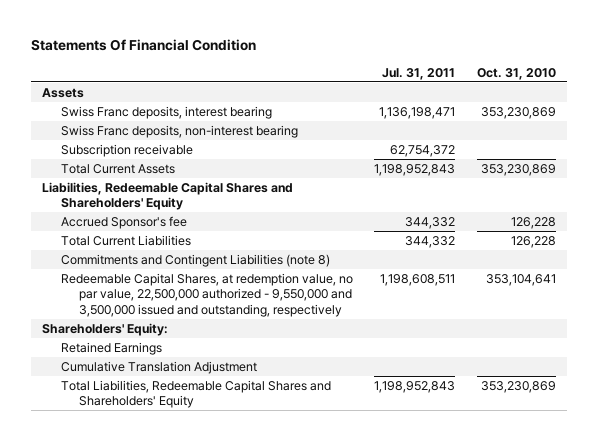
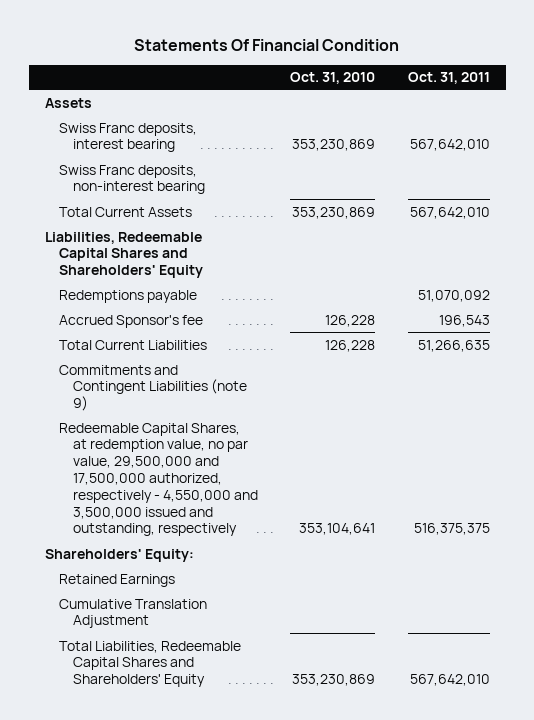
- | Jul. 31, 2011 | Oct. 31, 2010
+ | Oct. 31, 2010 | Oct. 31, 2011
- Subscription receivable | 62,754,372 |
+ Redemptions payable | | 51,070,092
- Commitments and Contingent Liabilities (note 8)
- Redeemable Capital Shares, at redemption value, no par value, 22,500,000 authorized - 9,550,000 and 3,500,000 issued and outstanding, respectively | 1,198,608,511 | 353,104,641
+ Commitments and Contingent Liabilities (note 9)
+ Redeemable Capital Shares, at redemption value, no par value, 29,500,000 and 17,500,000 authorized, respectively - 4,550,000 and 3,500,000 issued and outstanding, respectively | 353,104,641 | 516,375,375

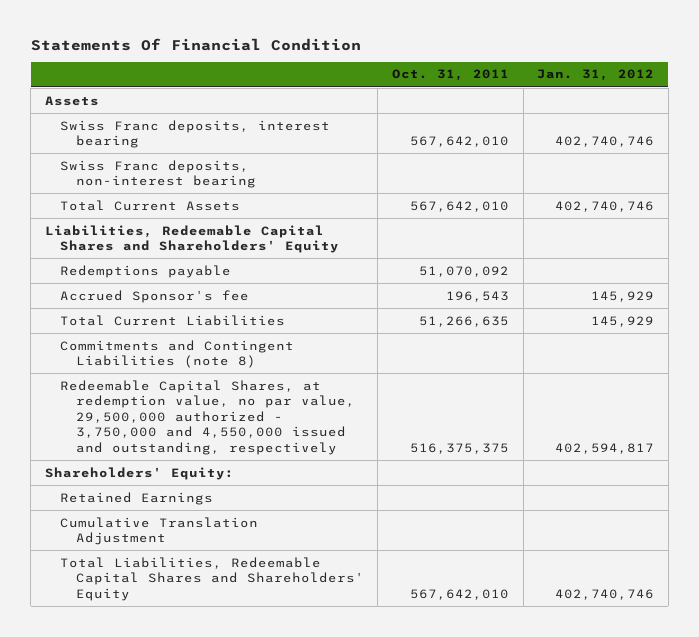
- | Oct. 31, 2010 | Oct. 31, 2011
+ | Oct. 31, 2011 | Jan. 31, 2012
- Commitments and Contingent Liabilities (note 9)
- Redeemable Capital Shares, at redemption value, no par value, 29,500,000 and 17,500,000 authorized, respectively - 4,550,000 and 3,500,000 issued and outstanding, respectively | 353,104,641 | 516,375,375
+ Commitments and Contingent Liabilities (note 8)
+ Redeemable Capital Shares, at redemption value, no par value, 29,500,000 authorized - 3,750,000 and 4,550,000 issued and outstanding, respectively | 516,375,375 | 402,594,817

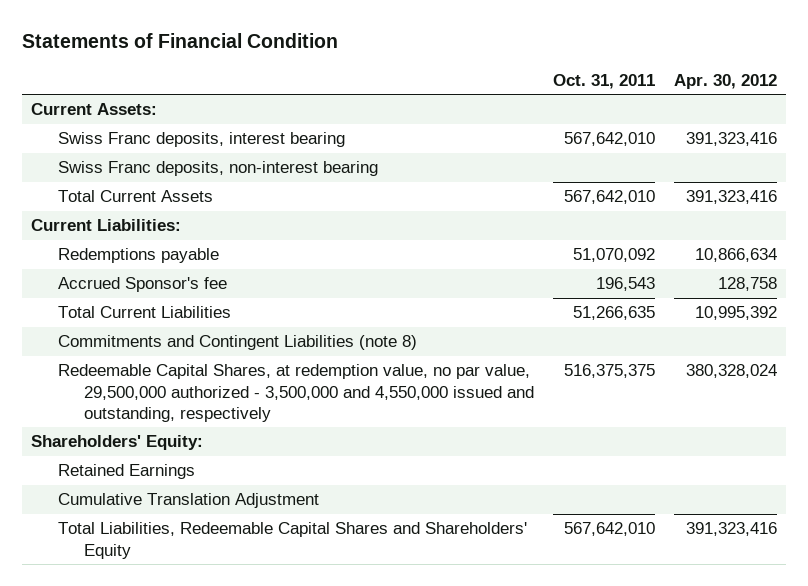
- Statements Of Financial Condition
+ Statements of Financial Condition
- | Oct. 31, 2011 | Jan. 31, 2012
+ | Oct. 31, 2011 | Apr. 30, 2012
- Assets
+ Current Assets:
- Liabilities, Redeemable Capital Shares and Shareholders' Equity
+ Current Liabilities:
- Redeemable Capital Shares, at redemption value, no par value, 29,500,000 authorized - 3,750,000 and 4,550,000 issued and outstanding, respectively | 516,375,375 | 402,594,817
+ Redeemable Capital Shares, at redemption value, no par value, 29,500,000 authorized - 3,500,000 and 4,550,000 issued and outstanding, respectively | 516,375,375 | 380,328,024

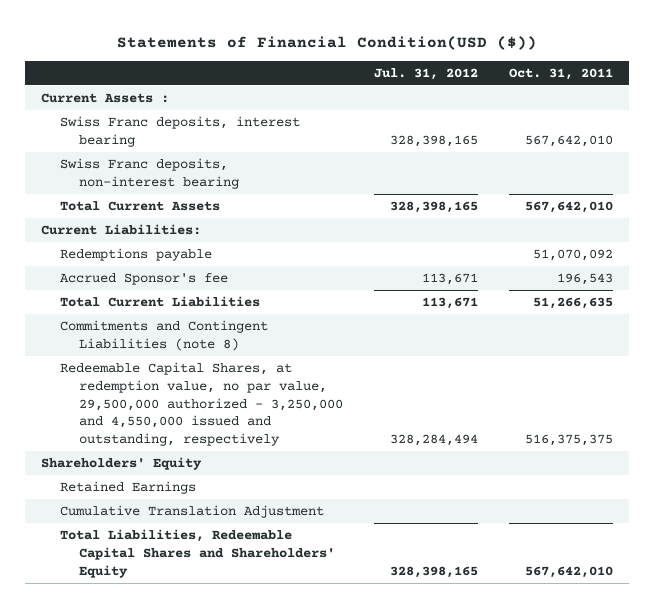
- Statements of Financial Condition
+ Statements of Financial Condition(USD ($))
- | Oct. 31, 2011 | Apr. 30, 2012
+ | Jul. 31, 2012 | Oct. 31, 2011
- Current Assets:
+ Current Assets :
- Redeemable Capital Shares, at redemption value, no par value, 29,500,000 authorized - 3,500,000 and 4,550,000 issued and outstanding, respectively | 516,375,375 | 380,328,024
- Shareholders' Equity:
+ Redeemable Capital Shares, at redemption value, no par value, 29,500,000 authorized - 3,250,000 and 4,550,000 issued and outstanding, respectively | 328,284,494 | 516,375,375
+ Shareholders' Equity

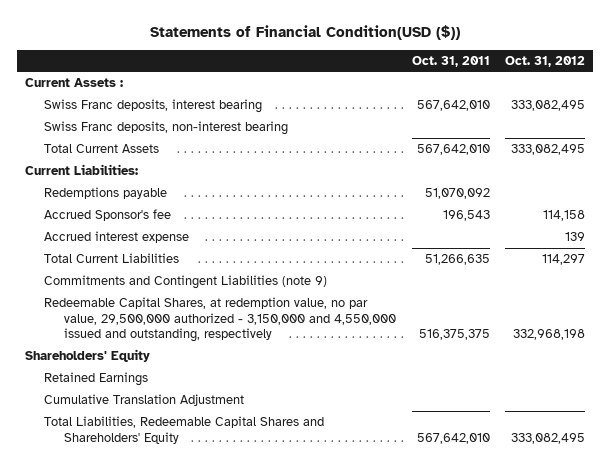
- | Jul. 31, 2012 | Oct. 31, 2011
+ | Oct. 31, 2011 | Oct. 31, 2012
+ Accrued interest expense | | 139
- Commitments and Contingent Liabilities (note 8)
- Redeemable Capital Shares, at redemption value, no par value, 29,500,000 authorized - 3,250,000 and 4,550,000 issued and outstanding, respectively | 328,284,494 | 516,375,375
+ Commitments and Contingent Liabilities (note 9)
+ Redeemable Capital Shares, at redemption value, no par value, 29,500,000 authorized - 3,150,000 and 4,550,000 issued and outstanding, respectively | 516,375,375 | 332,968,198

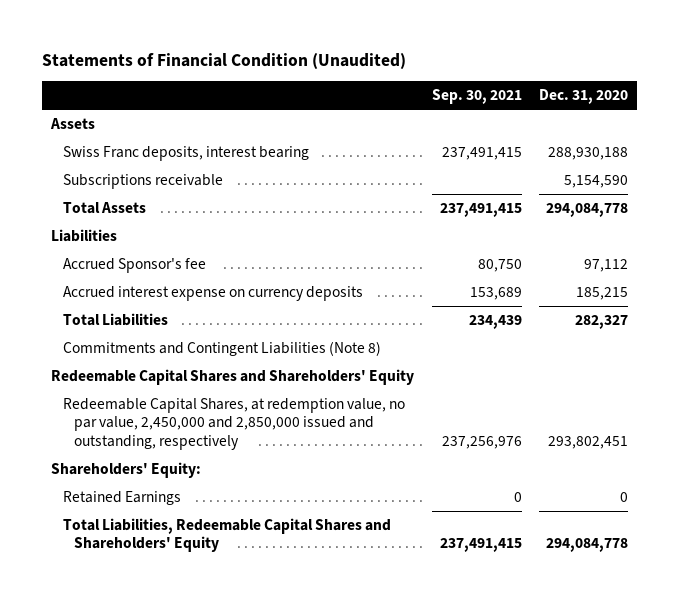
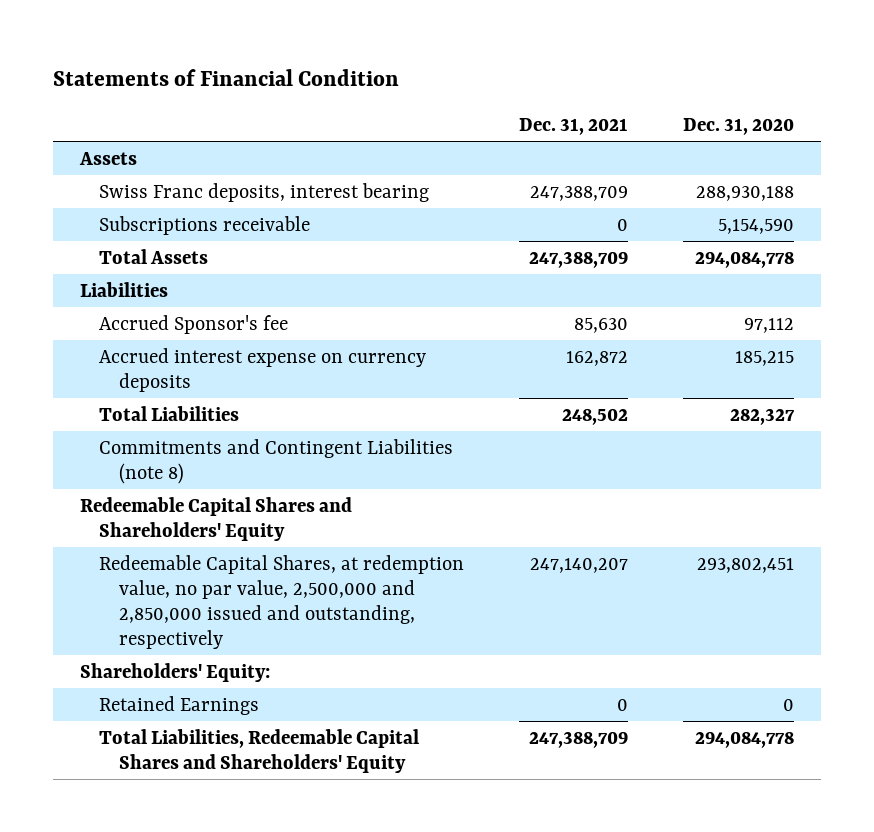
- Statements of Financial Condition (Unaudited)
+ Statements of Financial Condition
- | Sep. 30, 2021 | Dec. 31, 2020
+ | Dec. 31, 2021 | Dec. 31, 2020
- Commitments and Contingent Liabilities (Note 8)
+ Commitments and Contingent Liabilities (note 8)
- Redeemable Capital Shares, at redemption value, no par value, 2,450,000 and 2,850,000 issued and outstanding, respectively | 237,256,976 | 293,802,451
+ Redeemable Capital Shares, at redemption value, no par value, 2,500,000 and 2,850,000 issued and outstanding, respectively | 247,140,207 | 293,802,451

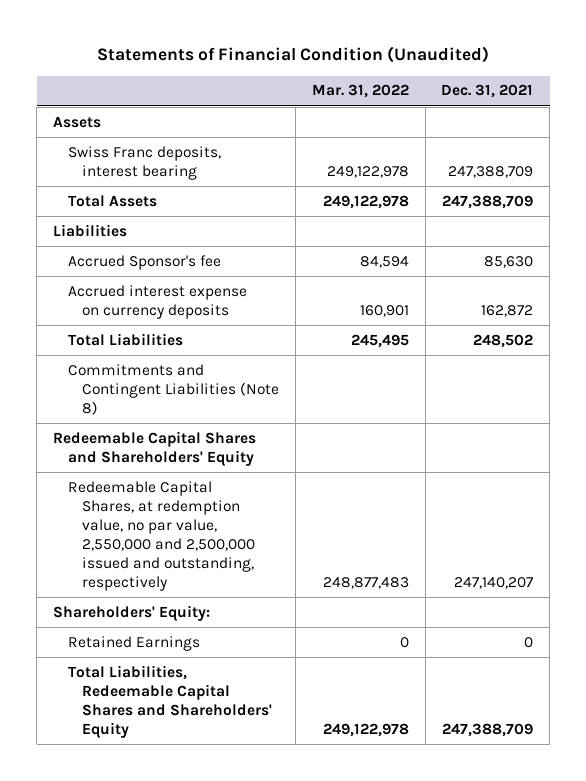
- Statements of Financial Condition
+ Statements of Financial Condition (Unaudited)
- | Dec. 31, 2021 | Dec. 31, 2020
+ | Mar. 31, 2022 | Dec. 31, 2021
- Subscriptions receivable | 0 | 5,154,590
- Commitments and Contingent Liabilities (note 8)
+ Commitments and Contingent Liabilities (Note 8)
- Redeemable Capital Shares, at redemption value, no par value, 2,500,000 and 2,850,000 issued and outstanding, respectively | 247,140,207 | 293,802,451
+ Redeemable Capital Shares, at redemption value, no par value, 2,550,000 and 2,500,000 issued and outstanding, respectively | 248,877,483 | 247,140,207

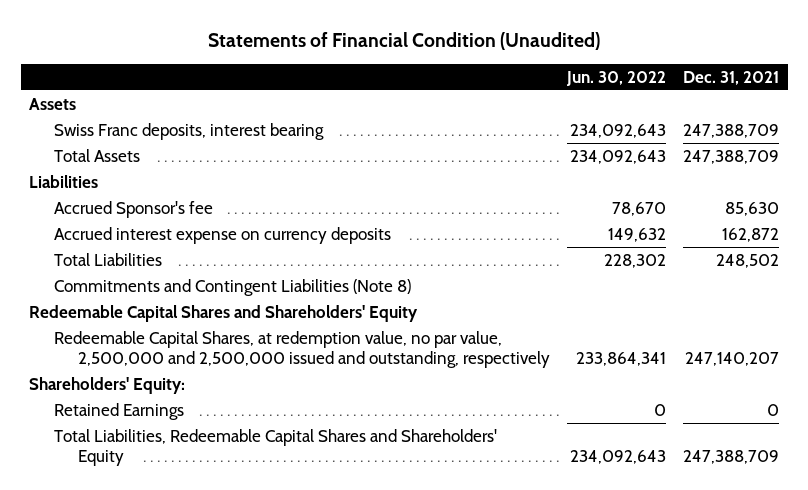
- | Mar. 31, 2022 | Dec. 31, 2021
+ | Jun. 30, 2022 | Dec. 31, 2021
- Redeemable Capital Shares, at redemption value, no par value, 2,550,000 and 2,500,000 issued and outstanding, respectively | 248,877,483 | 247,140,207
+ Redeemable Capital Shares, at redemption value, no par value, 2,500,000 and 2,500,000 issued and outstanding, respectively | 233,864,341 | 247,140,207

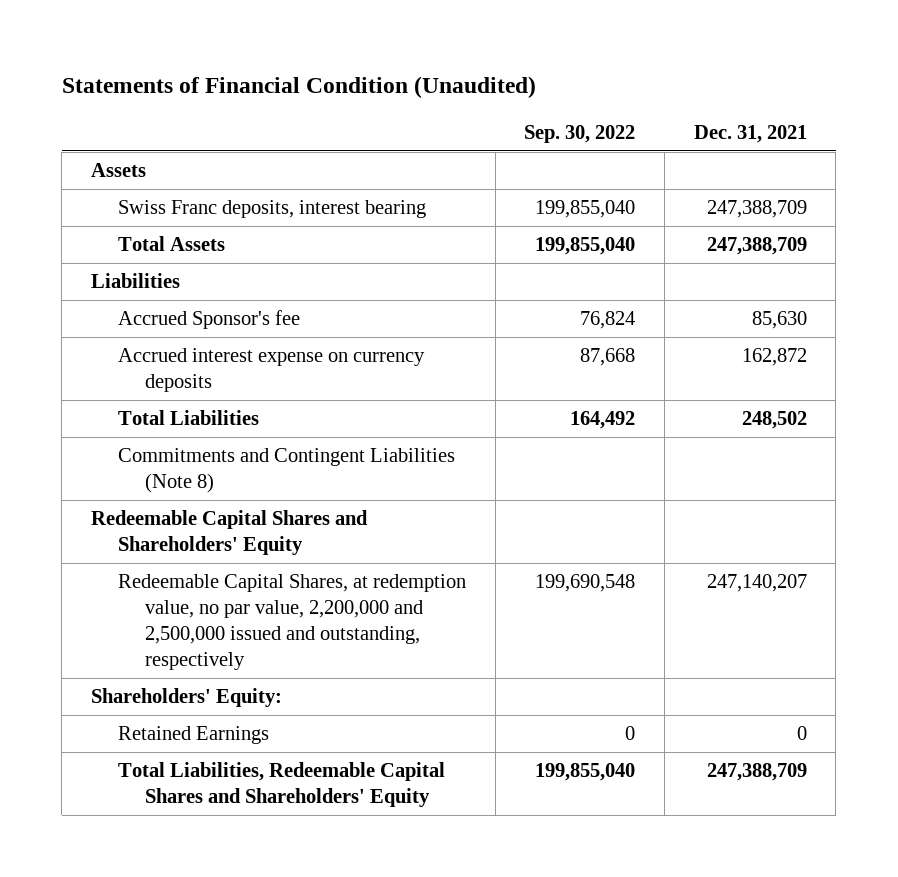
- | Jun. 30, 2022 | Dec. 31, 2021
+ | Sep. 30, 2022 | Dec. 31, 2021
- Redeemable Capital Shares, at redemption value, no par value, 2,500,000 and 2,500,000 issued and outstanding, respectively | 233,864,341 | 247,140,207
+ Redeemable Capital Shares, at redemption value, no par value, 2,200,000 and 2,500,000 issued and outstanding, respectively | 199,690,548 | 247,140,207

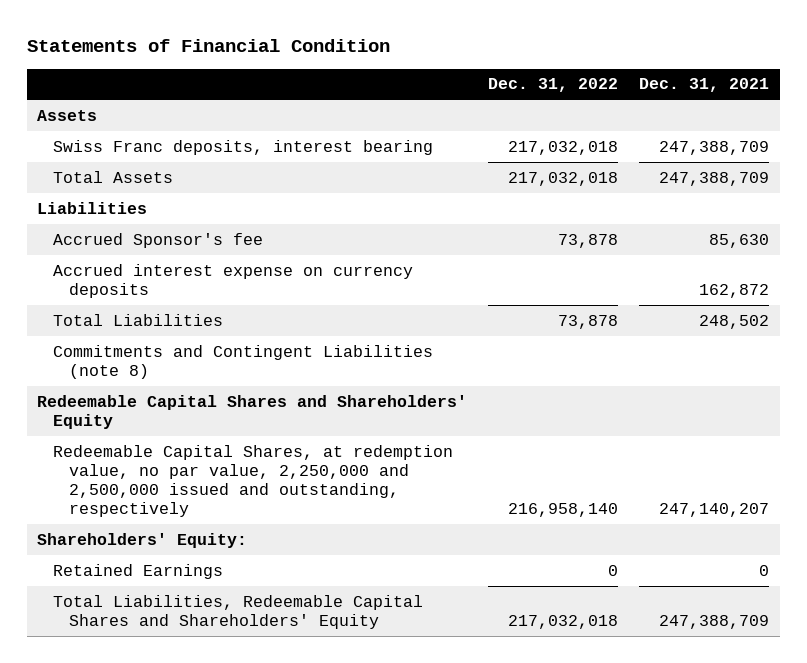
- Statements of Financial Condition (Unaudited)
+ Statements of Financial Condition
- | Sep. 30, 2022 | Dec. 31, 2021
+ | Dec. 31, 2022 | Dec. 31, 2021
- Commitments and Contingent Liabilities (Note 8)
+ Commitments and Contingent Liabilities (note 8)
- Redeemable Capital Shares, at redemption value, no par value, 2,200,000 and 2,500,000 issued and outstanding, respectively | 199,690,548 | 247,140,207
+ Redeemable Capital Shares, at redemption value, no par value, 2,250,000 and 2,500,000 issued and outstanding, respectively | 216,958,140 | 247,140,207

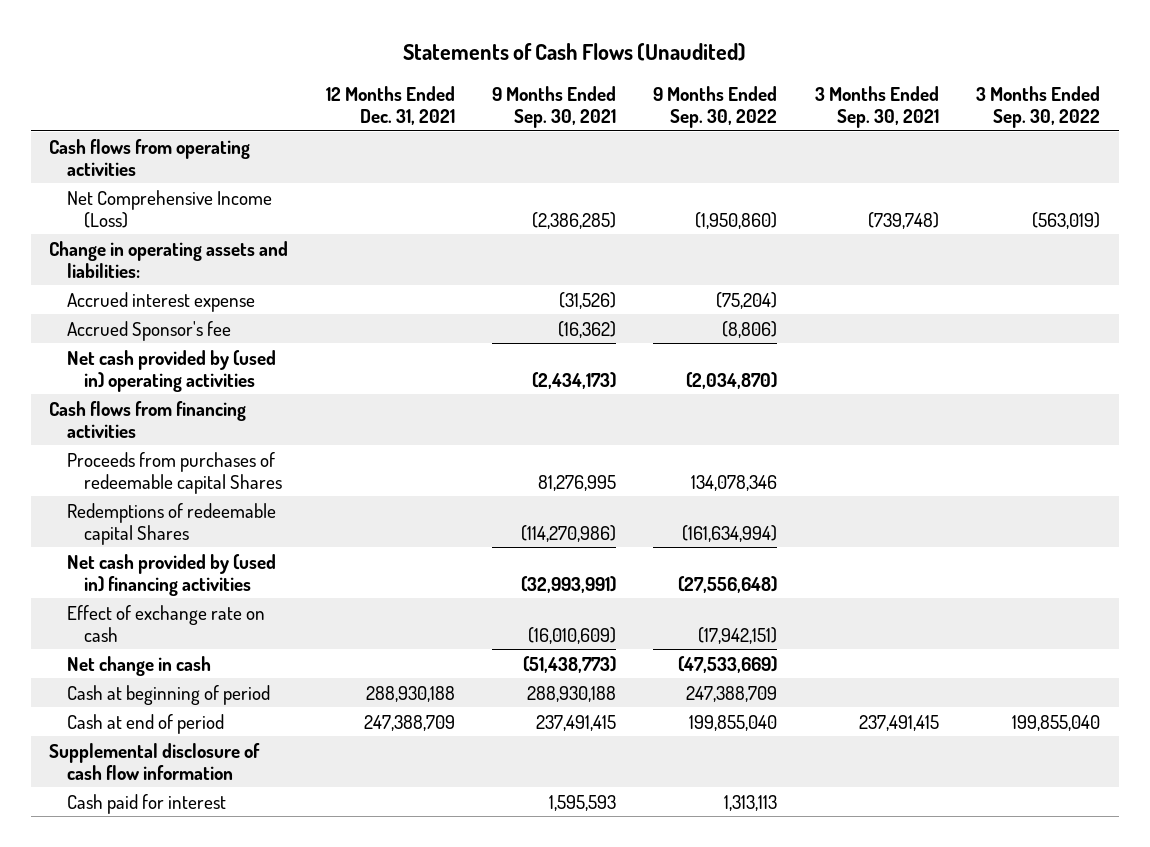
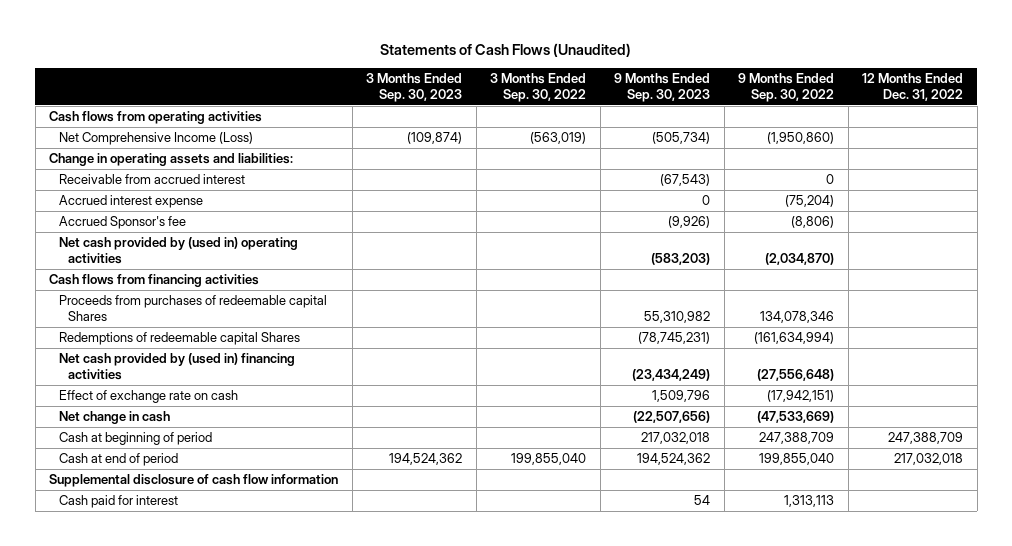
- | 12 Months Ended Dec. 31, 2021 | 9 Months Ended Sep. 30, 2021 | 9 Months Ended Sep. 30, 2022 | 3 Months Ended Sep. 30, 2021 | 3 Months Ended Sep. 30, 2022
+ | 3 Months Ended Sep. 30, 2023 | 3 Months Ended Sep. 30, 2022 | 9 Months Ended Sep. 30, 2023 | 9 Months Ended Sep. 30, 2022 | 12 Months Ended Dec. 31, 2022
+ Receivable from accrued interest | | | (67,543) | 0 |

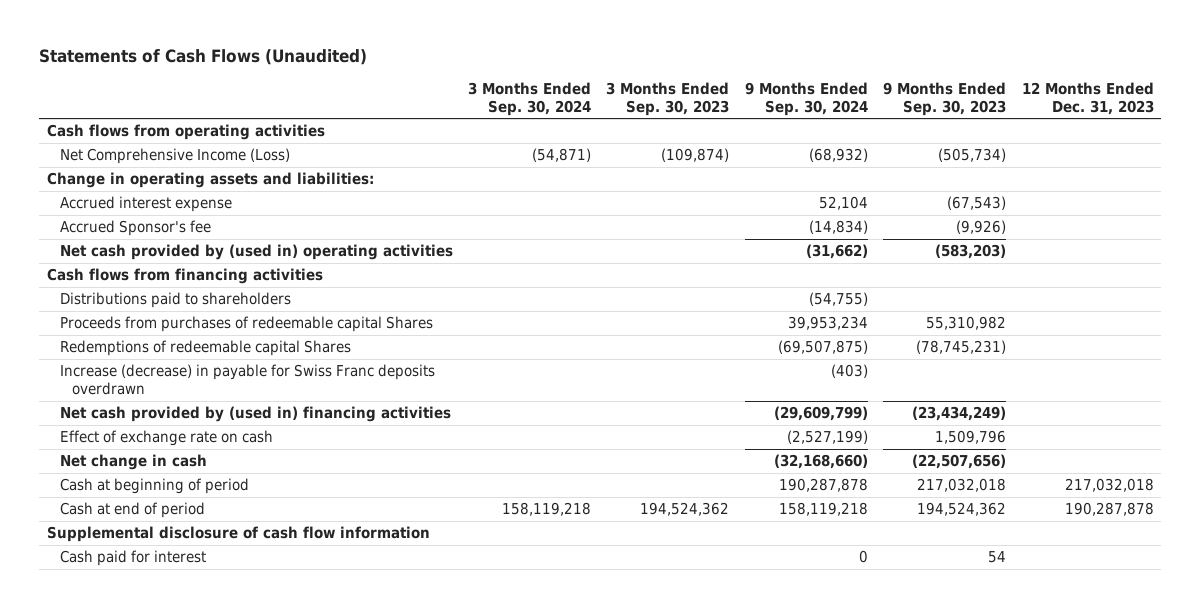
- | 3 Months Ended Sep. 30, 2023 | 3 Months Ended Sep. 30, 2022 | 9 Months Ended Sep. 30, 2023 | 9 Months Ended Sep. 30, 2022 | 12 Months Ended Dec. 31, 2022
+ | 3 Months Ended Sep. 30, 2024 | 3 Months Ended Sep. 30, 2023 | 9 Months Ended Sep. 30, 2024 | 9 Months Ended Sep. 30, 2023 | 12 Months Ended Dec. 31, 2023
- Receivable from accrued interest | | | (67,543) | 0 |
- Accrued interest expense | | | 0 | (75,204) |
+ Accrued interest expense | | | 52,104 | (67,543) |
+ Distributions paid to shareholders | | | (54,755) | |
+ Increase (decrease) in payable for Swiss Franc deposits overdrawn | | | (403) | |

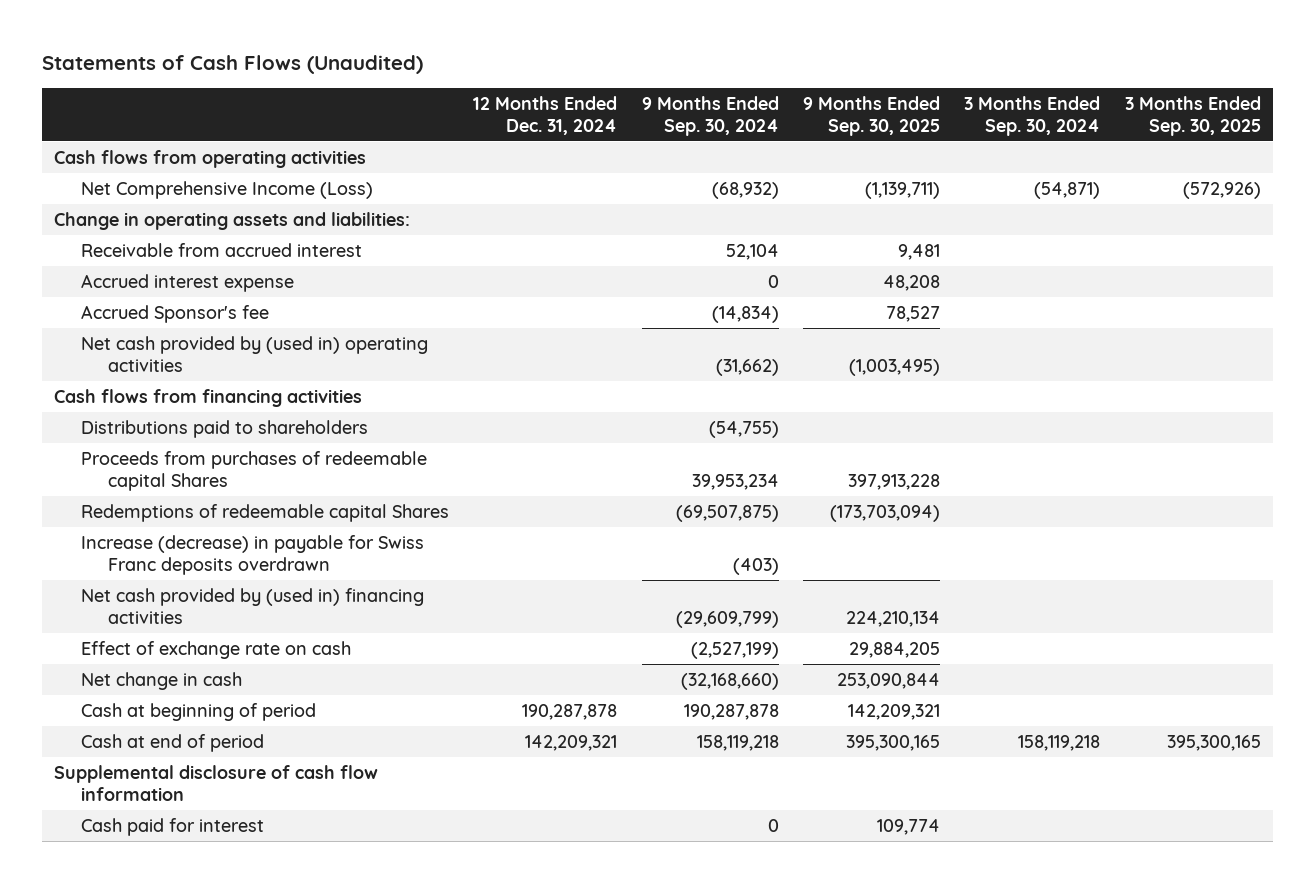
- | 3 Months Ended Sep. 30, 2024 | 3 Months Ended Sep. 30, 2023 | 9 Months Ended Sep. 30, 2024 | 9 Months Ended Sep. 30, 2023 | 12 Months Ended Dec. 31, 2023
+ | 12 Months Ended Dec. 31, 2024 | 9 Months Ended Sep. 30, 2024 | 9 Months Ended Sep. 30, 2025 | 3 Months Ended Sep. 30, 2024 | 3 Months Ended Sep. 30, 2025
- Accrued interest expense | | | 52,104 | (67,543) |
+ Receivable from accrued interest | | 52,104 | 9,481 | |
+ Accrued interest expense | | 0 | 48,208 | |

